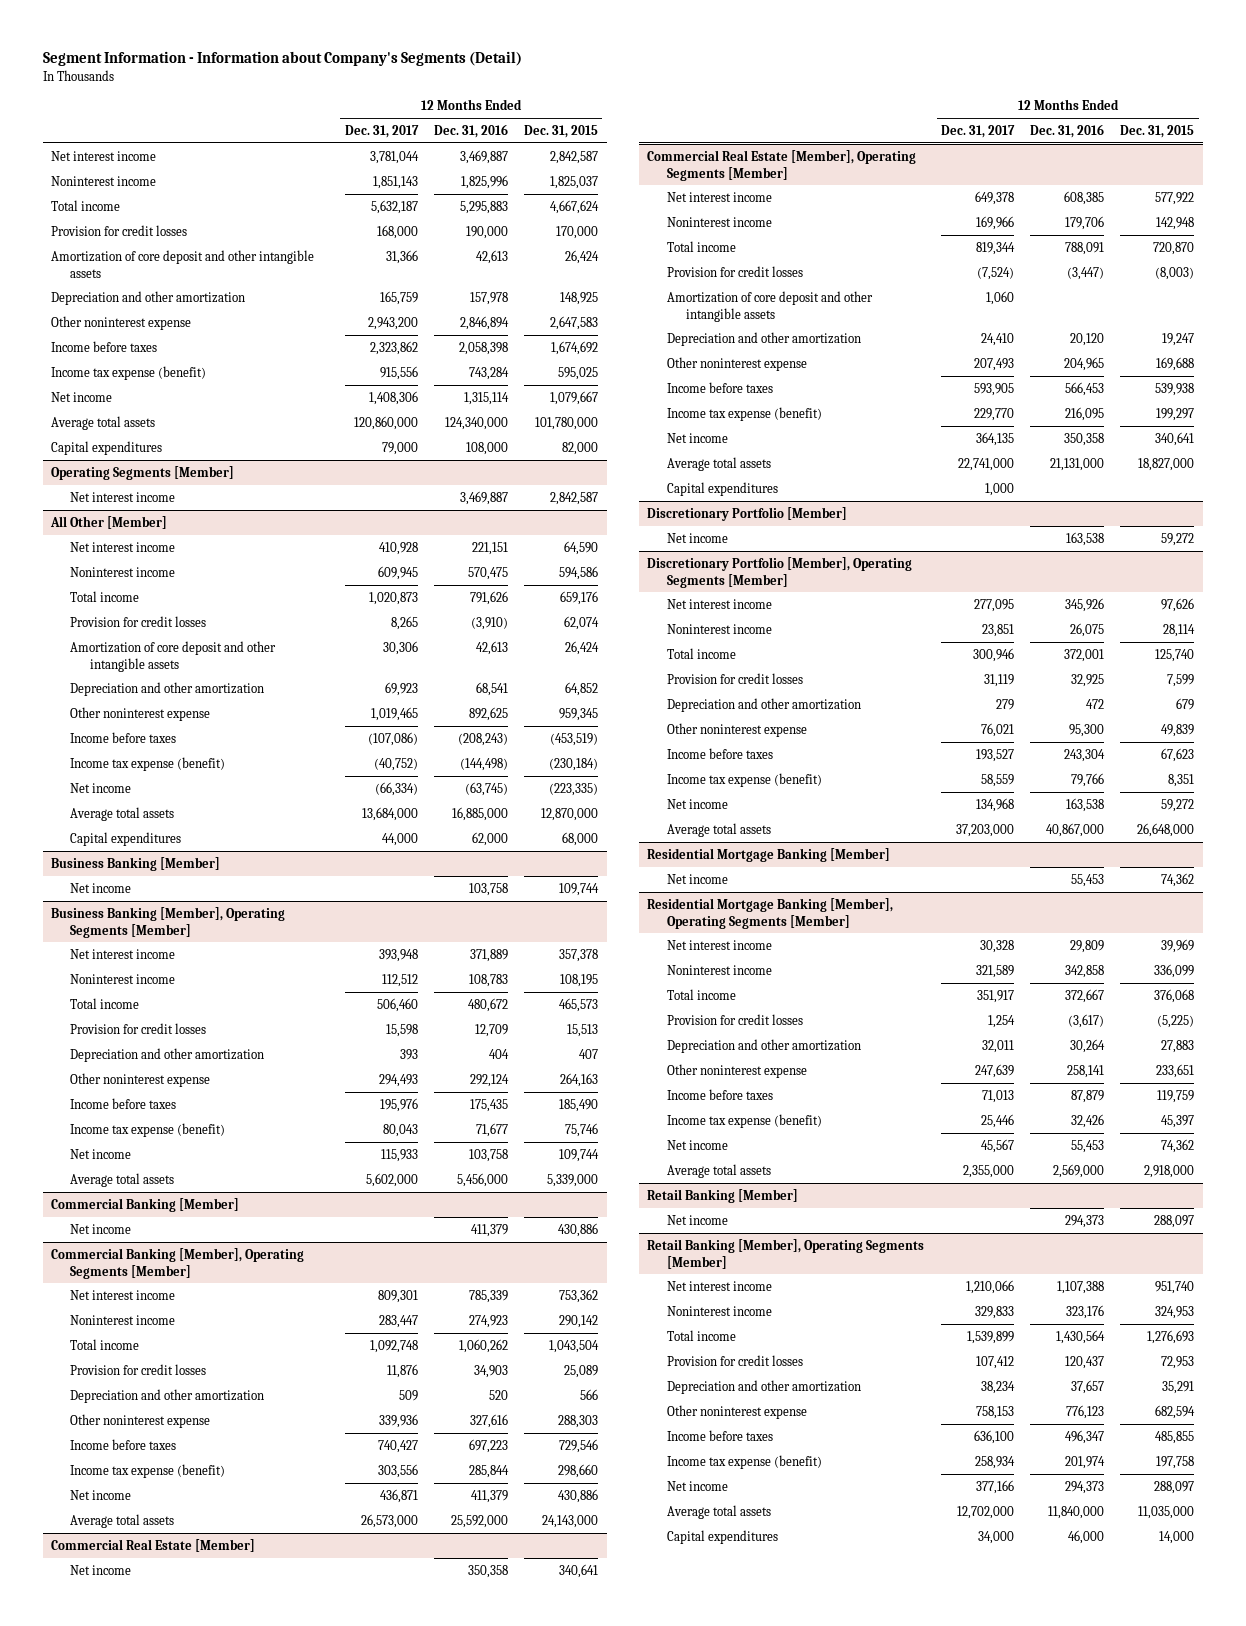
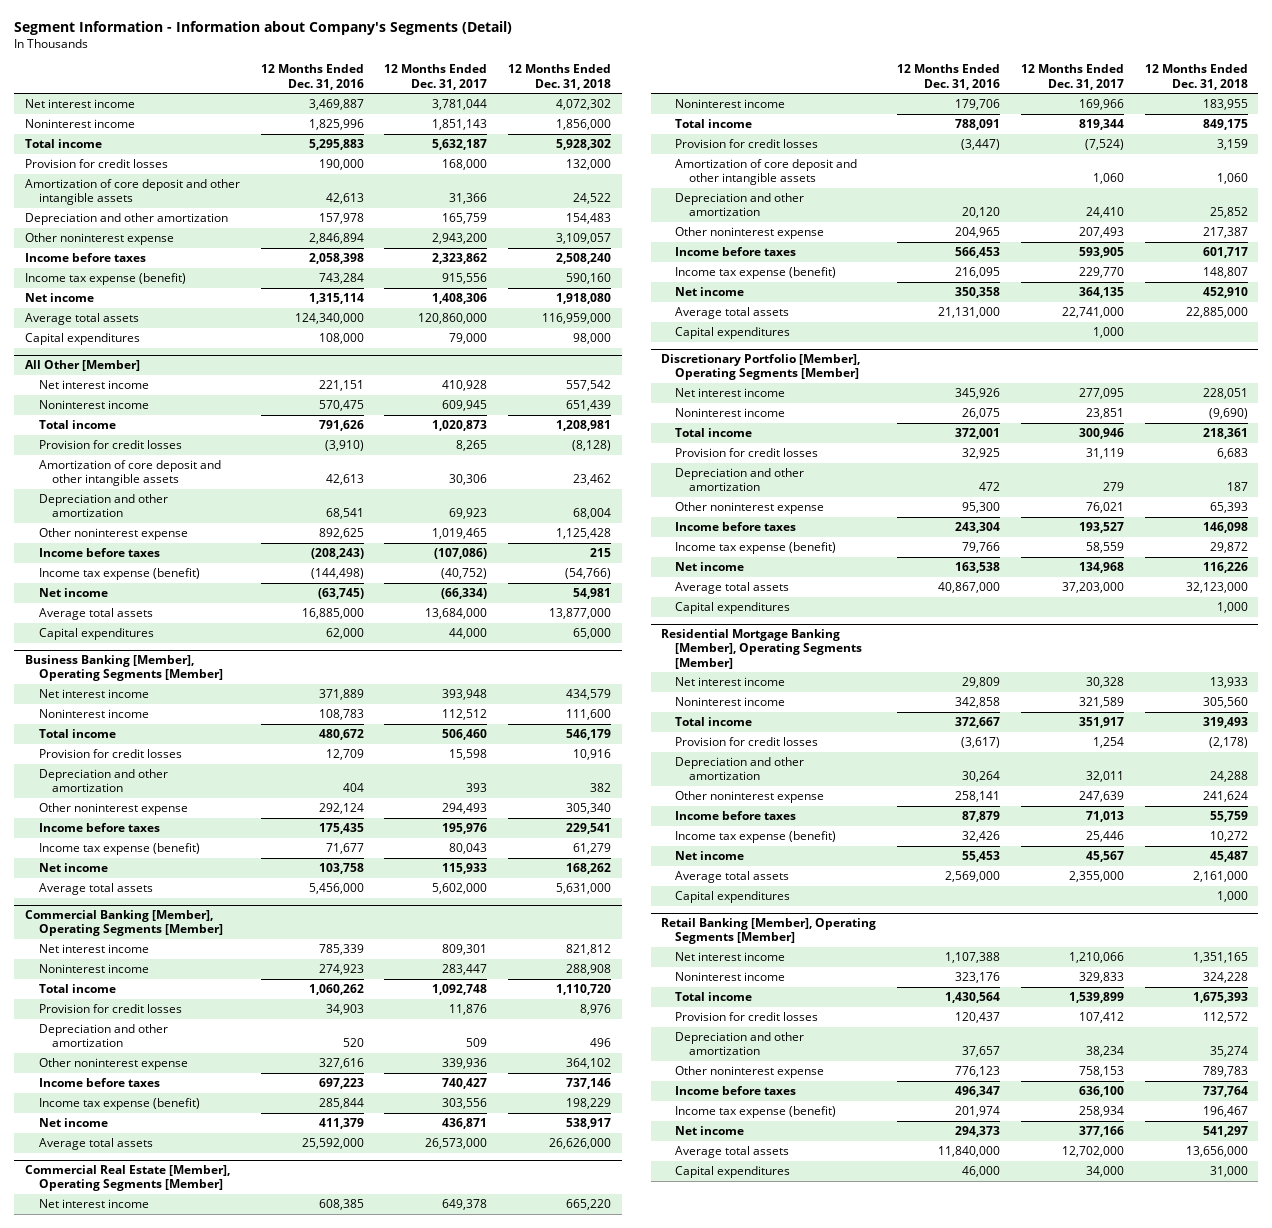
- | 12 Months Ended Dec. 31, 2017 | 12 Months Ended Dec. 31, 2016 | 12 Months Ended Dec. 31, 2015
+ | 12 Months Ended Dec. 31, 2016 | 12 Months Ended Dec. 31, 2017 | 12 Months Ended Dec. 31, 2018
- Operating Segments [Member]
- Net interest income | | 3,469,887 | 2,842,587
- Business Banking [Member]
- Net income | | 103,758 | 109,744
- Commercial Banking [Member]
- Net income | | 411,379 | 430,886
- Commercial Real Estate [Member]
- Net income | | 350,358 | 340,641
- Discretionary Portfolio [Member]
- Net income | | 163,538 | 59,272
- Residential Mortgage Banking [Member]
- Net income | | 55,453 | 74,362
@ Discretionary Portfolio [Member], Operating Segments [Member]
+ Capital expenditures | | | 1,000
- Retail Banking [Member]
- Net income | | 294,373 | 288,097
@ Residential Mortgage Banking [Member], Operating Segments [Member]
+ Capital expenditures | | | 1,000

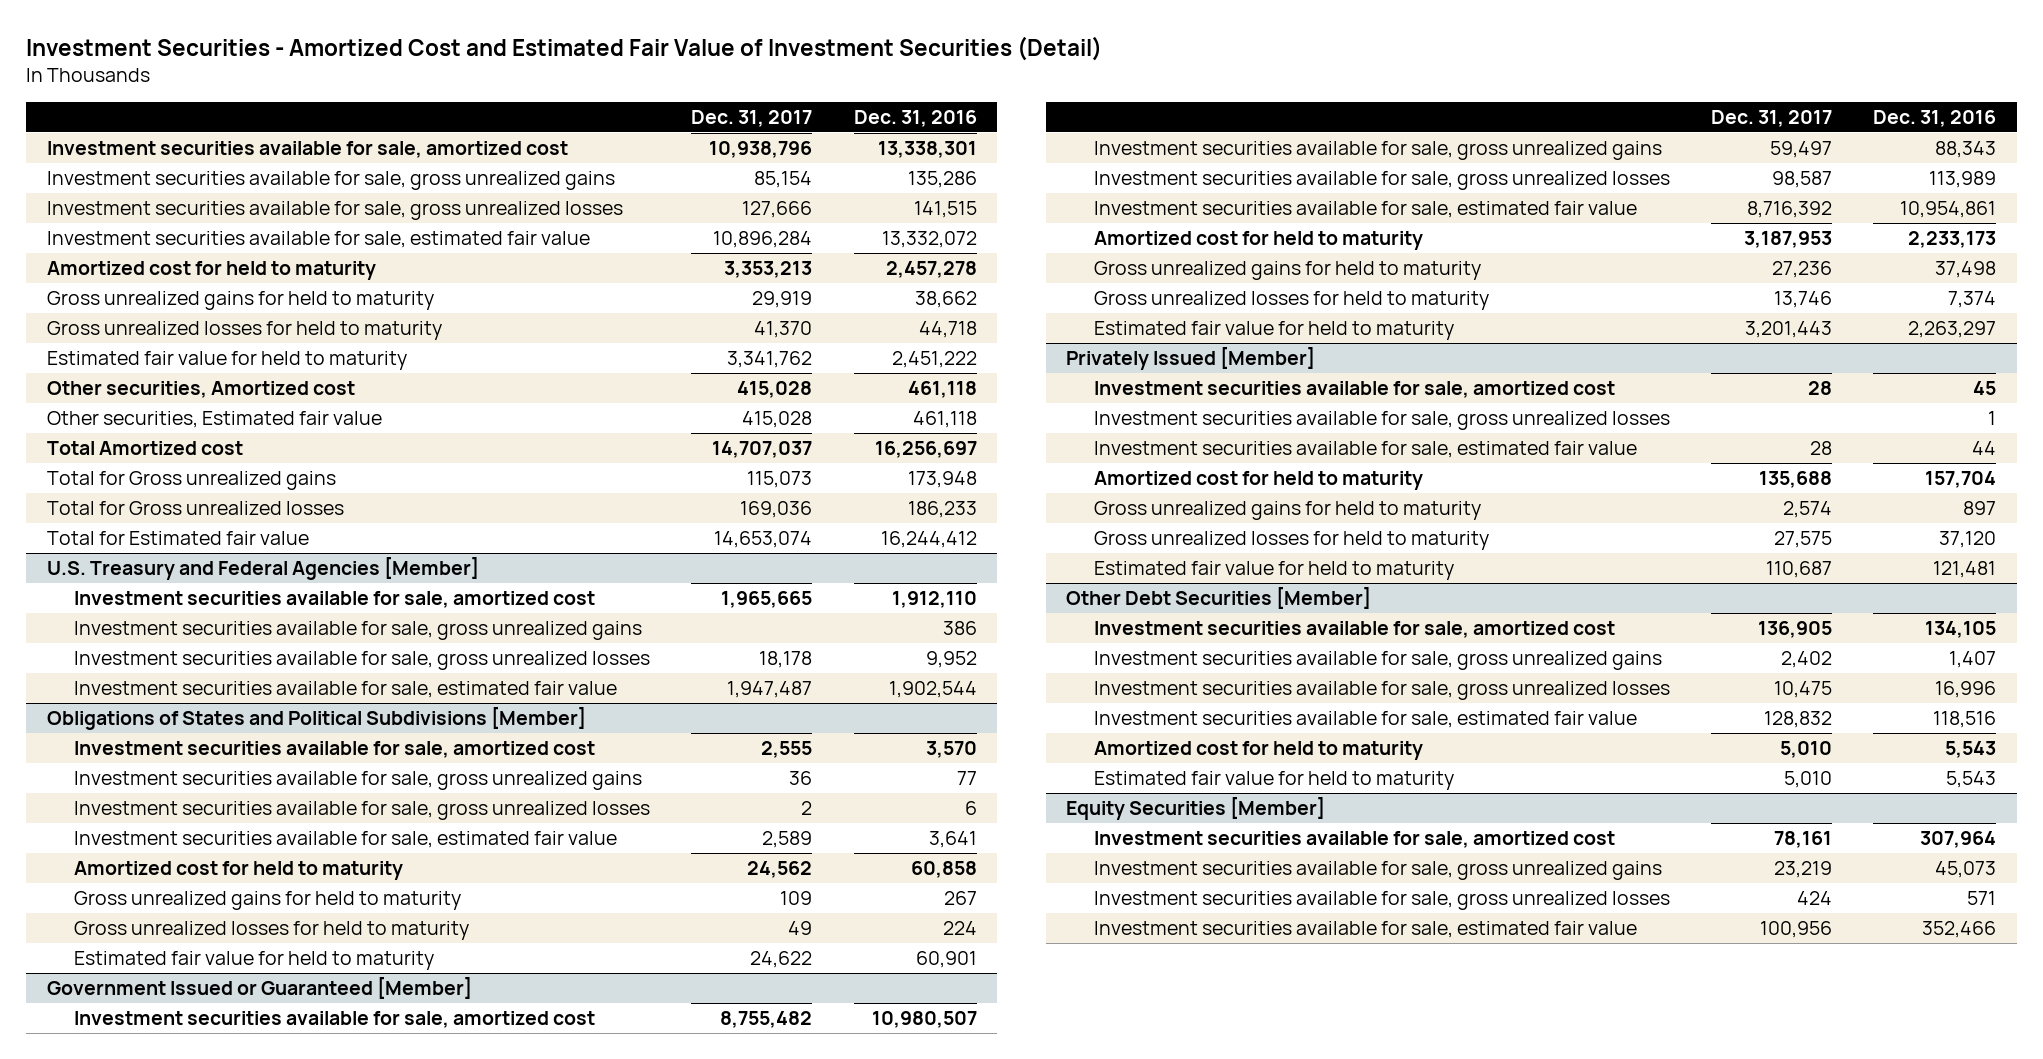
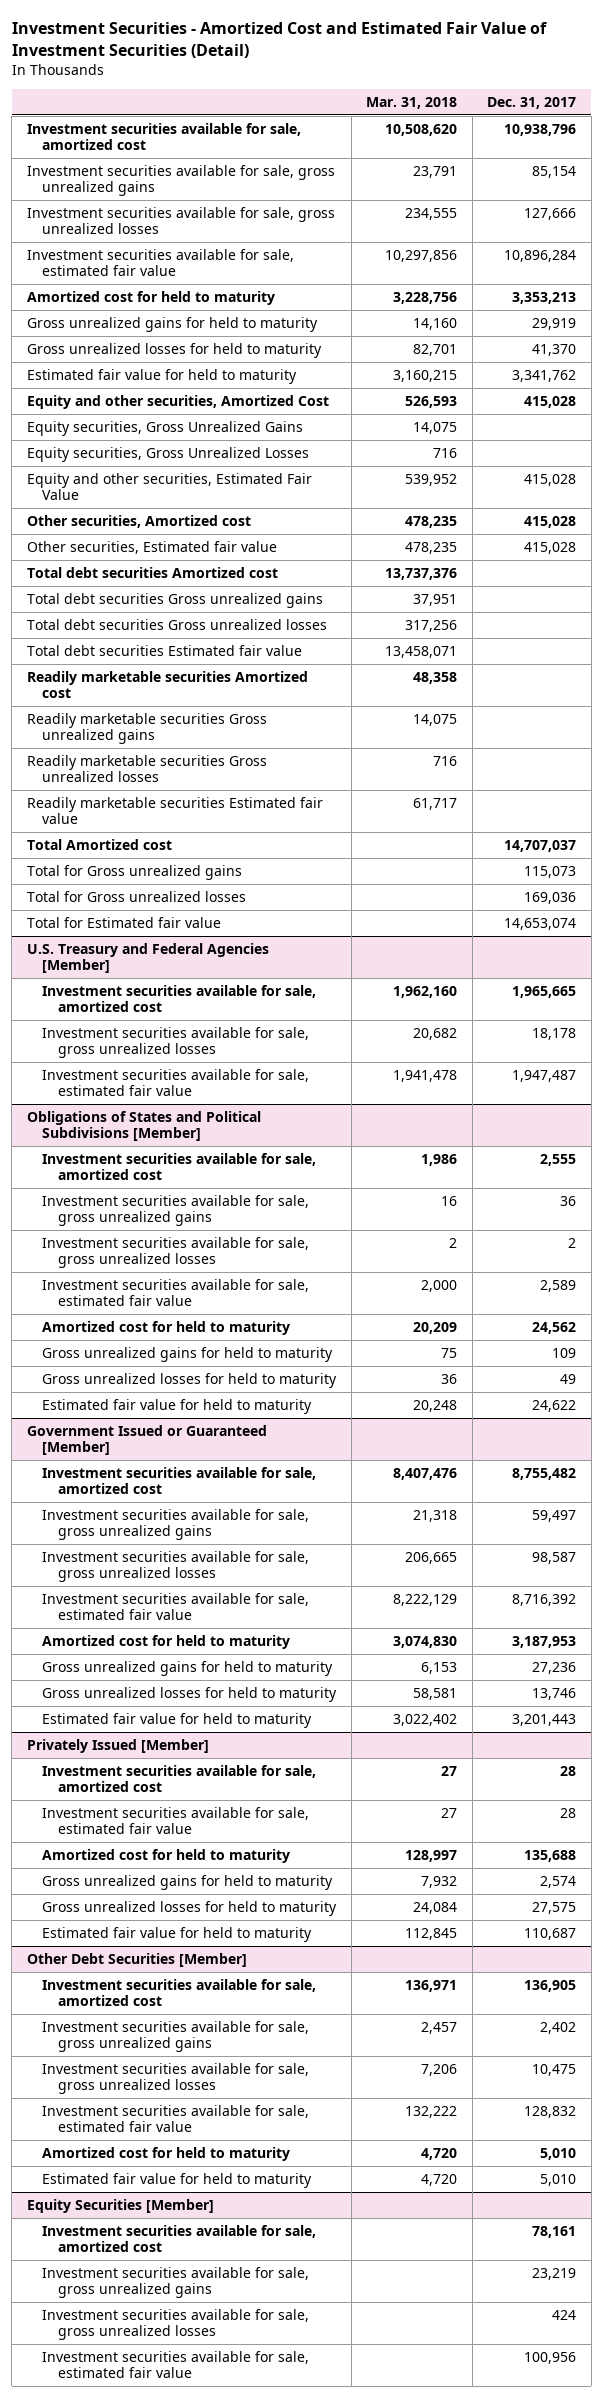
- | Dec. 31, 2017 | Dec. 31, 2016
+ | Mar. 31, 2018 | Dec. 31, 2017
+ Equity and other securities, Amortized Cost | 526,593 | 415,028
+ Equity securities, Gross Unrealized Gains | 14,075 |
+ Equity securities, Gross Unrealized Losses | 716 |
+ Equity and other securities, Estimated Fair Value | 539,952 | 415,028
+ Total debt securities Amortized cost | 13,737,376 |
+ Total debt securities Gross unrealized gains | 37,951 |
+ Total debt securities Gross unrealized losses | 317,256 |
+ Total debt securities Estimated fair value | 13,458,071 |
+ Readily marketable securities Amortized cost | 48,358 |
+ Readily marketable securities Gross unrealized gains | 14,075 |
+ Readily marketable securities Gross unrealized losses | 716 |
+ Readily marketable securities Estimated fair value | 61,717 |
@ U.S. Treasury and Federal Agencies [Member]
- Investment securities available for sale, gross unrealized gains | | 386
@ Privately Issued [Member]
- Investment securities available for sale, gross unrealized losses | | 1

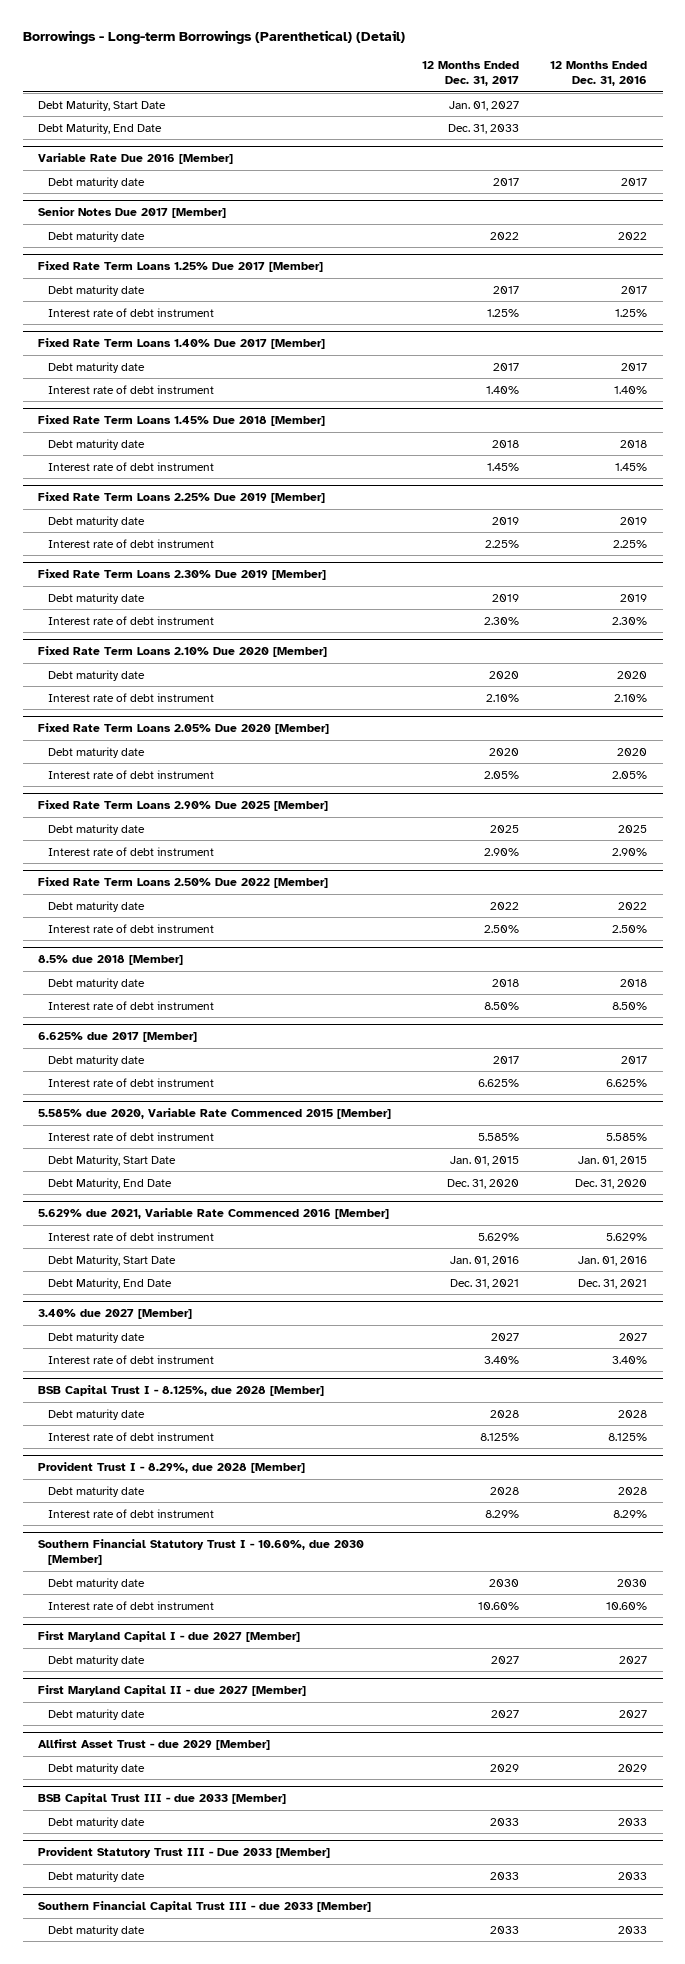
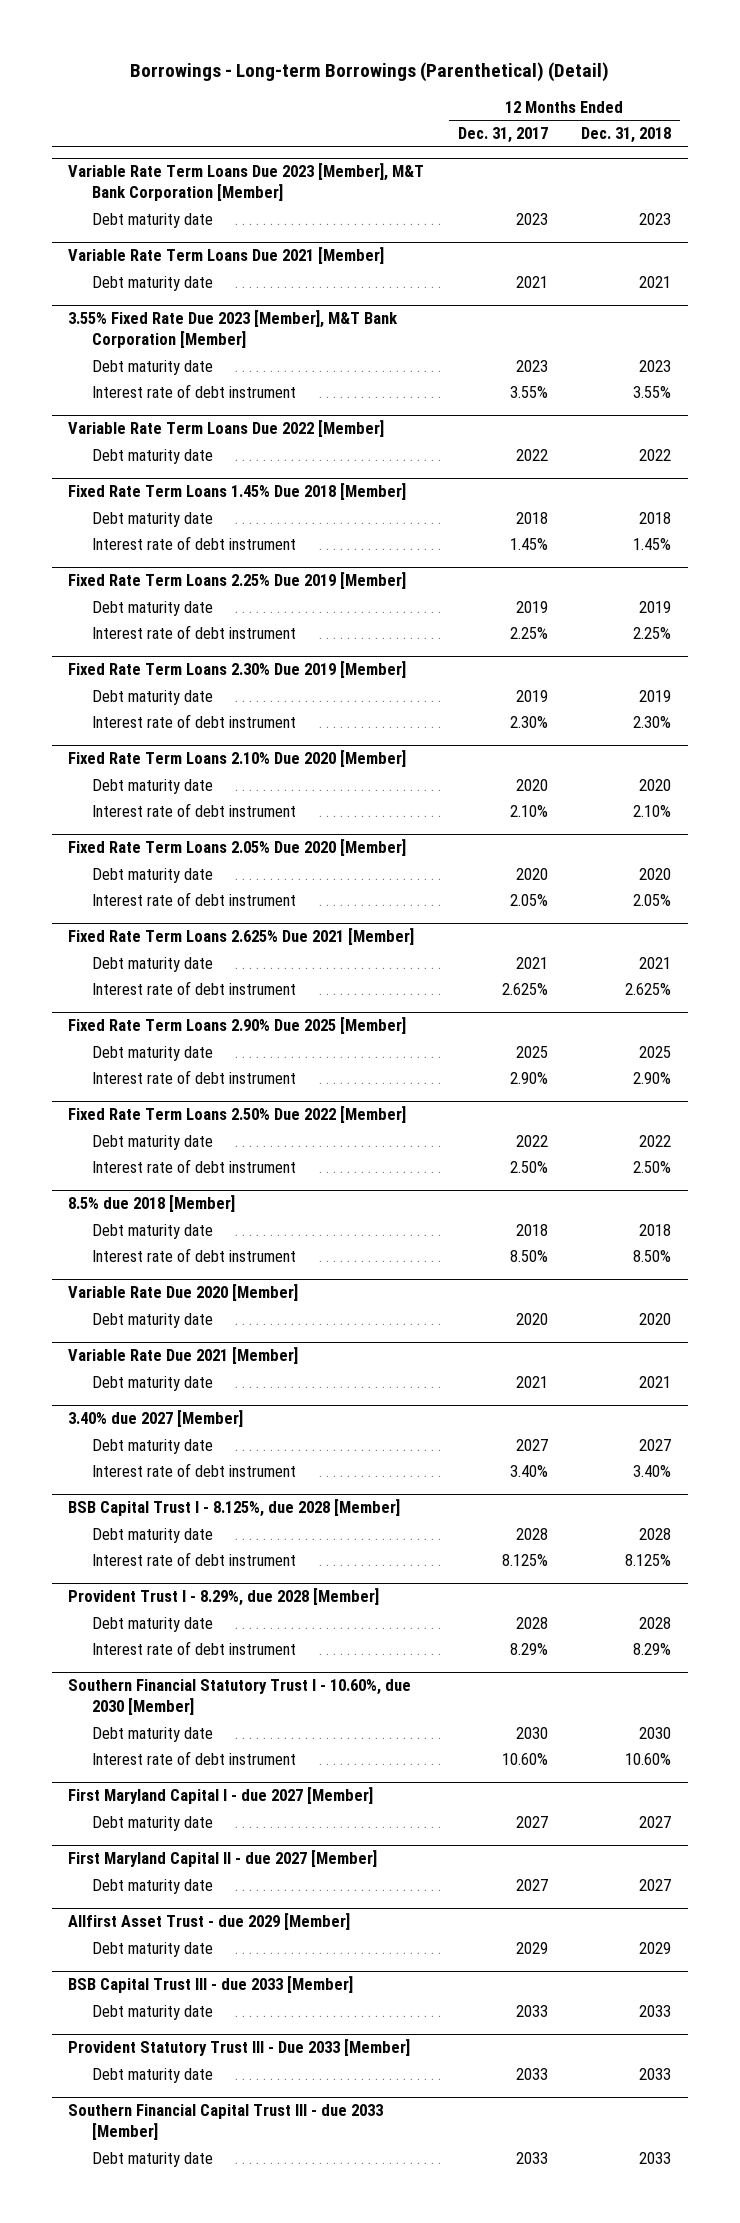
- | 12 Months Ended Dec. 31, 2017 | 12 Months Ended Dec. 31, 2016
+ | 12 Months Ended Dec. 31, 2017 | 12 Months Ended Dec. 31, 2018
- Debt Maturity, Start Date | Jan. 01, 2027 |
- Debt Maturity, End Date | Dec. 31, 2033 |
- Variable Rate Due 2016 [Member]
- Debt maturity date | 2017 | 2017
- Senior Notes Due 2017 [Member]
+ Variable Rate Term Loans Due 2023 [Member], M&T Bank Corporation [Member]
+ Debt maturity date | 2023 | 2023
+ Variable Rate Term Loans Due 2021 [Member]
+ Debt maturity date | 2021 | 2021
+ 3.55% Fixed Rate Due 2023 [Member], M&T Bank Corporation [Member]
+ Debt maturity date | 2023 | 2023
+ Interest rate of debt instrument | 3.55% | 3.55%
+ Variable Rate Term Loans Due 2022 [Member]
- Fixed Rate Term Loans 1.25% Due 2017 [Member]
- Debt maturity date | 2017 | 2017
- Interest rate of debt instrument | 1.25% | 1.25%
- Fixed Rate Term Loans 1.40% Due 2017 [Member]
- Debt maturity date | 2017 | 2017
- Interest rate of debt instrument | 1.40% | 1.40%
+ Fixed Rate Term Loans 2.625% Due 2021 [Member]
+ Debt maturity date | 2021 | 2021
+ Interest rate of debt instrument | 2.625% | 2.625%
- 6.625% due 2017 [Member]
- Debt maturity date | 2017 | 2017
- Interest rate of debt instrument | 6.625% | 6.625%
- 5.585% due 2020, Variable Rate Commenced 2015 [Member]
- Interest rate of debt instrument | 5.585% | 5.585%
- Debt Maturity, Start Date | Jan. 01, 2015 | Jan. 01, 2015
- Debt Maturity, End Date | Dec. 31, 2020 | Dec. 31, 2020
- 5.629% due 2021, Variable Rate Commenced 2016 [Member]
- Interest rate of debt instrument | 5.629% | 5.629%
- Debt Maturity, Start Date | Jan. 01, 2016 | Jan. 01, 2016
- Debt Maturity, End Date | Dec. 31, 2021 | Dec. 31, 2021
+ Variable Rate Due 2020 [Member]
+ Debt maturity date | 2020 | 2020
+ Variable Rate Due 2021 [Member]
+ Debt maturity date | 2021 | 2021

